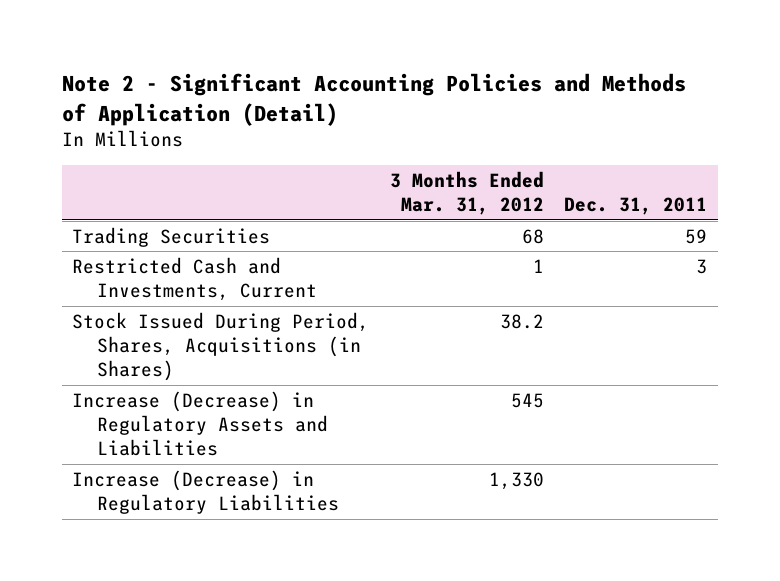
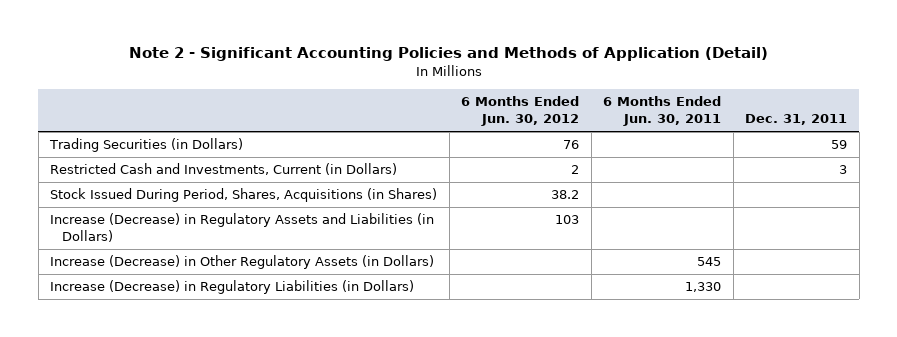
- | 3 Months Ended Mar. 31, 2012 | Dec. 31, 2011
+ | 6 Months Ended Jun. 30, 2012 | 6 Months Ended Jun. 30, 2011 | Dec. 31, 2011
- Trading Securities | 68 | 59
- Restricted Cash and Investments, Current | 1 | 3
+ Trading Securities (in Dollars) | 76 | | 59
+ Restricted Cash and Investments, Current (in Dollars) | 2 | | 3
- Increase (Decrease) in Regulatory Assets and Liabilities | 545 |
- Increase (Decrease) in Regulatory Liabilities | 1,330 |
+ Increase (Decrease) in Regulatory Assets and Liabilities (in Dollars) | 103 | |
+ Increase (Decrease) in Other Regulatory Assets (in Dollars) | | 545 |
+ Increase (Decrease) in Regulatory Liabilities (in Dollars) | | 1,330 |

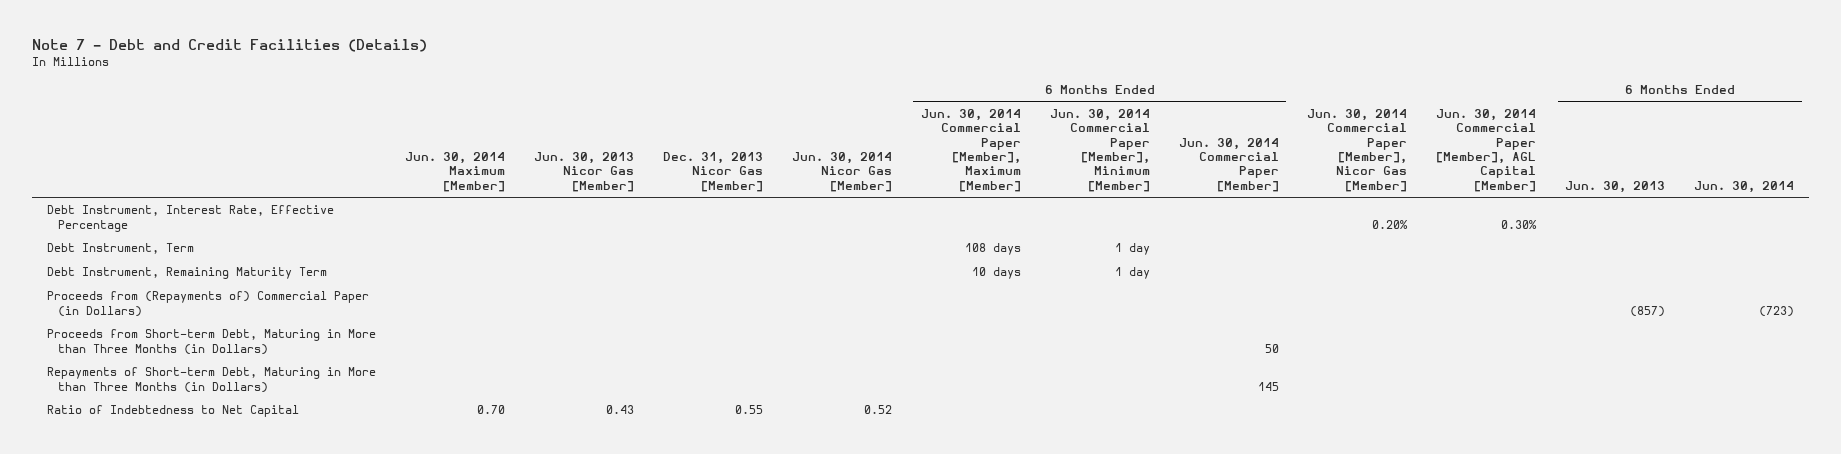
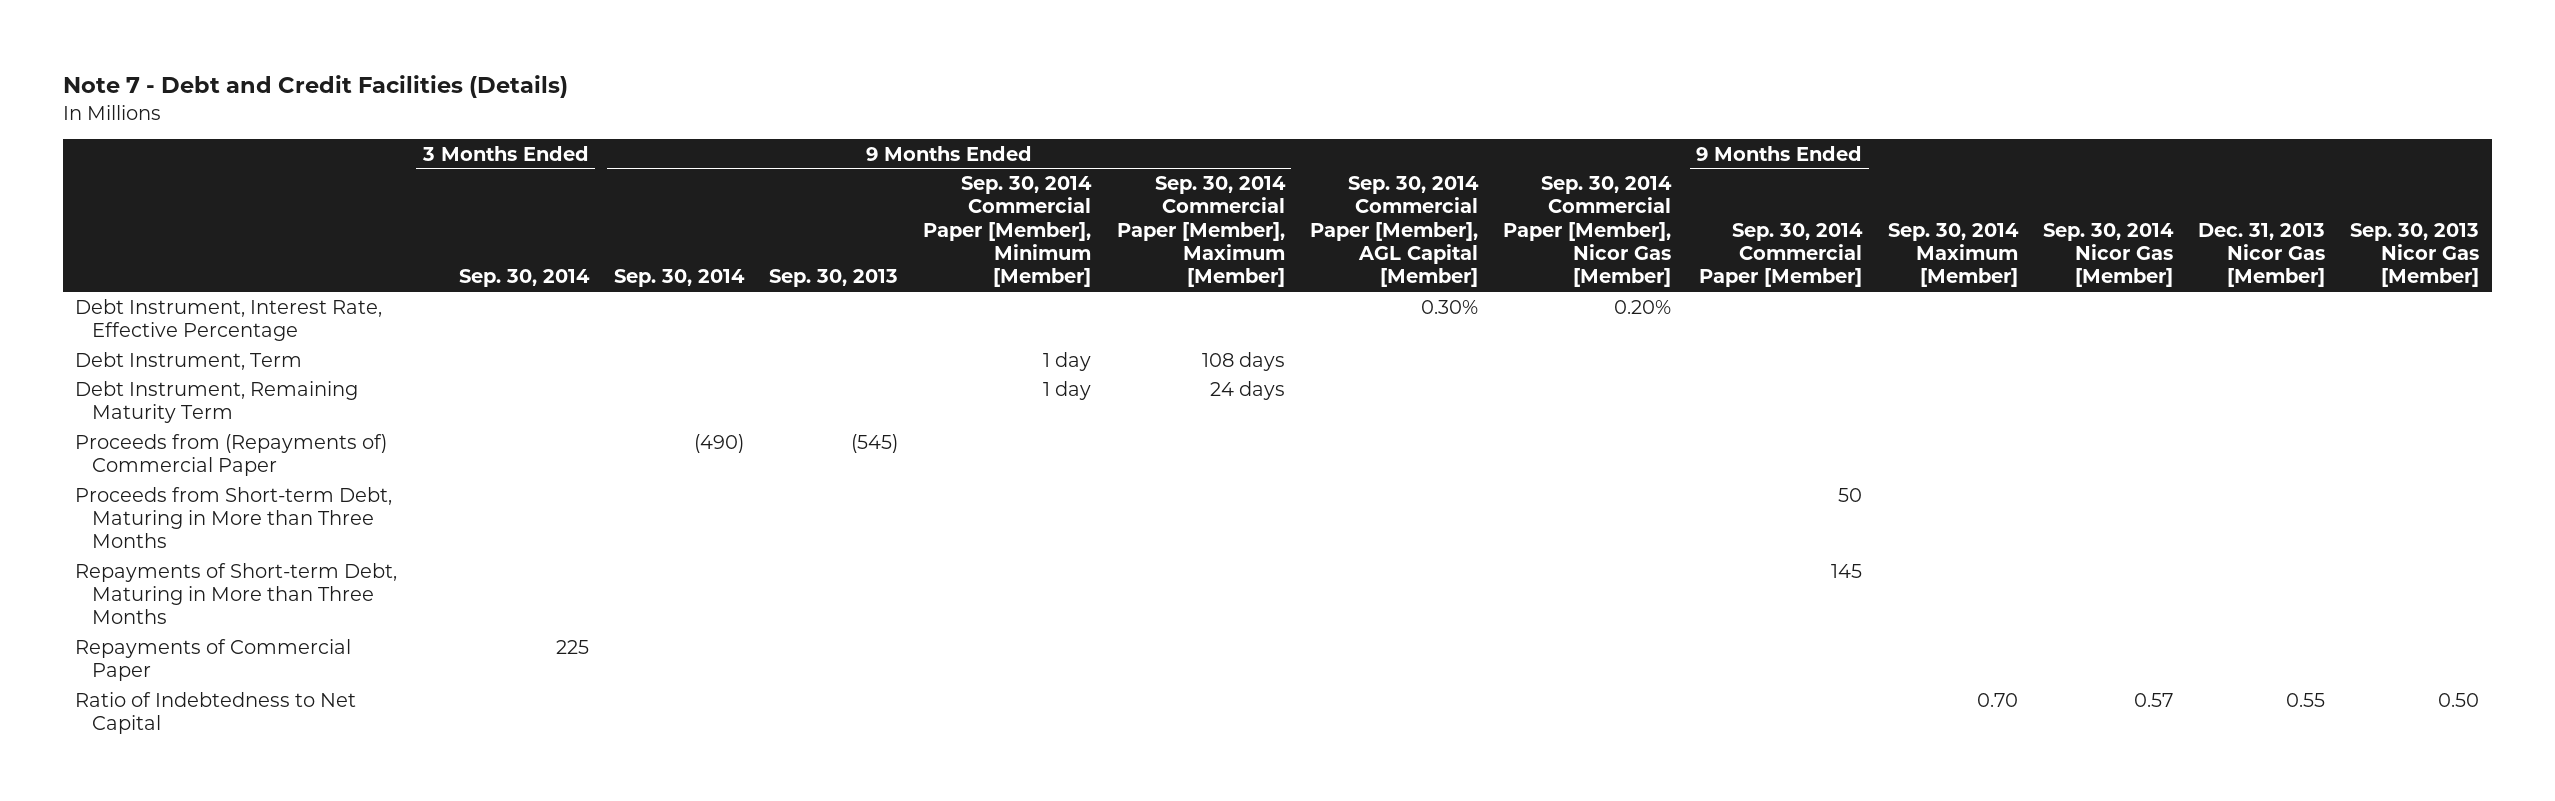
- | Jun. 30, 2014 Maximum [Member] | Jun. 30, 2013 Nicor Gas [Member] | Dec. 31, 2013 Nicor Gas [Member] | Jun. 30, 2014 Nicor Gas [Member] | 6 Months Ended Jun. 30, 2014 Commercial Paper [Member], Maximum [Member] | 6 Months Ended Jun. 30, 2014 Commercial Paper [Member], Minimum [Member] | 6 Months Ended Jun. 30, 2014 Commercial Paper [Member] | Jun. 30, 2014 Commercial Paper [Member], Nicor Gas [Member] | Jun. 30, 2014 Commercial Paper [Member], AGL Capital [Member] | 6 Months Ended Jun. 30, 2013 | 6 Months Ended Jun. 30, 2014
+ | 3 Months Ended Sep. 30, 2014 | 9 Months Ended Sep. 30, 2014 | 9 Months Ended Sep. 30, 2013 | 9 Months Ended Sep. 30, 2014 Commercial Paper [Member], Minimum [Member] | 9 Months Ended Sep. 30, 2014 Commercial Paper [Member], Maximum [Member] | Sep. 30, 2014 Commercial Paper [Member], AGL Capital [Member] | Sep. 30, 2014 Commercial Paper [Member], Nicor Gas [Member] | 9 Months Ended Sep. 30, 2014 Commercial Paper [Member] | Sep. 30, 2014 Maximum [Member] | Sep. 30, 2014 Nicor Gas [Member] | Dec. 31, 2013 Nicor Gas [Member] | Sep. 30, 2013 Nicor Gas [Member]
- Proceeds from (Repayments of) Commercial Paper (in Dollars) | | | | | | | | | | (857) | (723)
- Proceeds from Short-term Debt, Maturing in More than Three Months (in Dollars) | | | | | | | 50 | | | |
- Repayments of Short-term Debt, Maturing in More than Three Months (in Dollars) | | | | | | | 145 | | | |
+ Proceeds from (Repayments of) Commercial Paper | | (490) | (545) | | | | | | | | |
+ Proceeds from Short-term Debt, Maturing in More than Three Months | | | | | | | | 50 | | | |
+ Repayments of Short-term Debt, Maturing in More than Three Months | | | | | | | | 145 | | | |
+ Repayments of Commercial Paper | 225 | | | | | | | | | | |

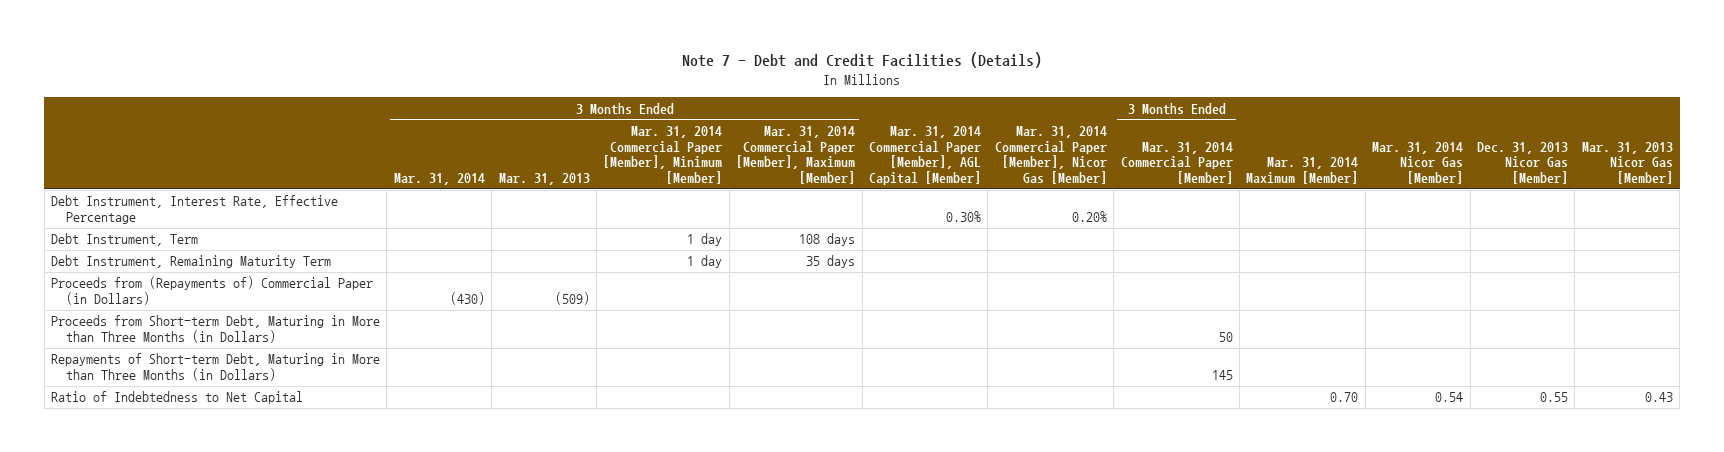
- | 3 Months Ended Sep. 30, 2014 | 9 Months Ended Sep. 30, 2014 | 9 Months Ended Sep. 30, 2013 | 9 Months Ended Sep. 30, 2014 Commercial Paper [Member], Minimum [Member] | 9 Months Ended Sep. 30, 2014 Commercial Paper [Member], Maximum [Member] | Sep. 30, 2014 Commercial Paper [Member], AGL Capital [Member] | Sep. 30, 2014 Commercial Paper [Member], Nicor Gas [Member] | 9 Months Ended Sep. 30, 2014 Commercial Paper [Member] | Sep. 30, 2014 Maximum [Member] | Sep. 30, 2014 Nicor Gas [Member] | Dec. 31, 2013 Nicor Gas [Member] | Sep. 30, 2013 Nicor Gas [Member]
+ | 3 Months Ended Mar. 31, 2014 | 3 Months Ended Mar. 31, 2013 | 3 Months Ended Mar. 31, 2014 Commercial Paper [Member], Minimum [Member] | 3 Months Ended Mar. 31, 2014 Commercial Paper [Member], Maximum [Member] | Mar. 31, 2014 Commercial Paper [Member], AGL Capital [Member] | Mar. 31, 2014 Commercial Paper [Member], Nicor Gas [Member] | 3 Months Ended Mar. 31, 2014 Commercial Paper [Member] | Mar. 31, 2014 Maximum [Member] | Mar. 31, 2014 Nicor Gas [Member] | Dec. 31, 2013 Nicor Gas [Member] | Mar. 31, 2013 Nicor Gas [Member]
- Proceeds from (Repayments of) Commercial Paper | | (490) | (545) | | | | | | | | |
- Proceeds from Short-term Debt, Maturing in More than Three Months | | | | | | | | 50 | | | |
- Repayments of Short-term Debt, Maturing in More than Three Months | | | | | | | | 145 | | | |
- Repayments of Commercial Paper | 225 | | | | | | | | | | |
+ Proceeds from (Repayments of) Commercial Paper (in Dollars) | (430) | (509) | | | | | | | | |
+ Proceeds from Short-term Debt, Maturing in More than Three Months (in Dollars) | | | | | | | 50 | | | |
+ Repayments of Short-term Debt, Maturing in More than Three Months (in Dollars) | | | | | | | 145 | | | |

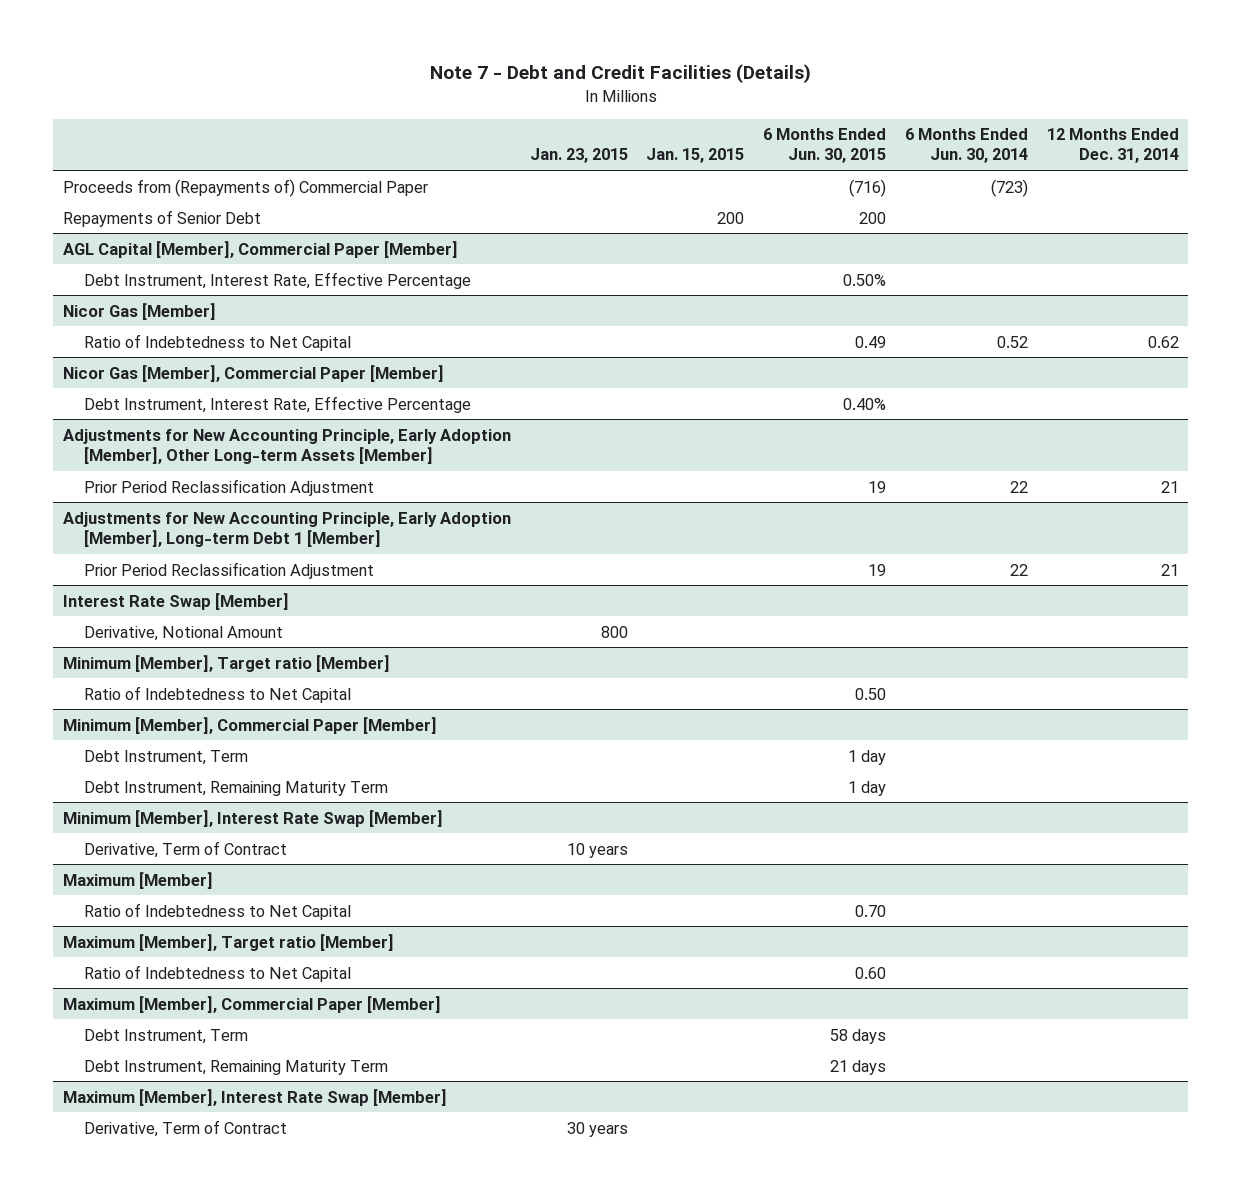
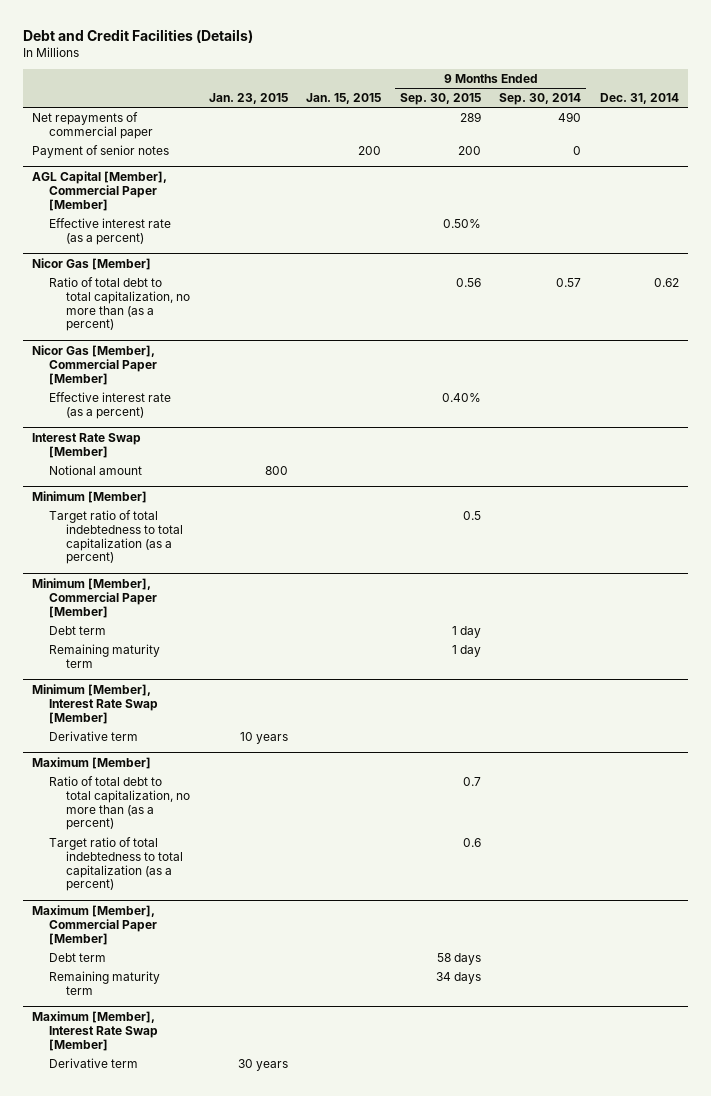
- Note 7 - Debt and Credit Facilities (Details)
+ Debt and Credit Facilities (Details)
- | Jan. 23, 2015 | Jan. 15, 2015 | 6 Months Ended Jun. 30, 2015 | 6 Months Ended Jun. 30, 2014 | 12 Months Ended Dec. 31, 2014
+ | Jan. 23, 2015 | Jan. 15, 2015 | 9 Months Ended Sep. 30, 2015 | 9 Months Ended Sep. 30, 2014 | Dec. 31, 2014
- Proceeds from (Repayments of) Commercial Paper | | | (716) | (723) |
- Repayments of Senior Debt | | 200 | 200 | |
+ Net repayments of commercial paper | | | 289 | 490 |
+ Payment of senior notes | | 200 | 200 | 0 |
@ AGL Capital [Member], Commercial Paper [Member]
- Debt Instrument, Interest Rate, Effective Percentage | | | 0.50% | |
+ Effective interest rate (as a percent) | | | 0.50% | |
@ Nicor Gas [Member]
- Ratio of Indebtedness to Net Capital | | | 0.49 | 0.52 | 0.62
+ Ratio of total debt to total capitalization, no more than (as a percent) | | | 0.56 | 0.57 | 0.62
@ Nicor Gas [Member], Commercial Paper [Member]
- Debt Instrument, Interest Rate, Effective Percentage | | | 0.40% | |
- Adjustments for New Accounting Principle, Early Adoption [Member], Other Long-term Assets [Member]
- Prior Period Reclassification Adjustment | | | 19 | 22 | 21
- Adjustments for New Accounting Principle, Early Adoption [Member], Long-term Debt 1 [Member]
- Prior Period Reclassification Adjustment | | | 19 | 22 | 21
@ Nicor Gas [Member], Commercial Paper [Member]
+ Effective interest rate (as a percent) | | | 0.40% | |
@ Interest Rate Swap [Member]
- Derivative, Notional Amount | 800 | | | |
- Minimum [Member], Target ratio [Member]
- Ratio of Indebtedness to Net Capital | | | 0.50 | |
@ Interest Rate Swap [Member]
+ Notional amount | 800 | | | |
+ Minimum [Member]
+ Target ratio of total indebtedness to total capitalization (as a percent) | | | 0.5 | |
@ Minimum [Member], Commercial Paper [Member]
- Debt Instrument, Term | | | 1 day | |
- Debt Instrument, Remaining Maturity Term | | | 1 day | |
+ Debt term | | | 1 day | |
+ Remaining maturity term | | | 1 day | |
@ Minimum [Member], Interest Rate Swap [Member]
- Derivative, Term of Contract | 10 years | | | |
+ Derivative term | 10 years | | | |
@ Maximum [Member]
- Ratio of Indebtedness to Net Capital | | | 0.70 | |
- Maximum [Member], Target ratio [Member]
- Ratio of Indebtedness to Net Capital | | | 0.60 | |
@ Maximum [Member]
+ Ratio of total debt to total capitalization, no more than (as a percent) | | | 0.7 | |
+ Target ratio of total indebtedness to total capitalization (as a percent) | | | 0.6 | |
@ Maximum [Member], Commercial Paper [Member]
- Debt Instrument, Term | | | 58 days | |
- Debt Instrument, Remaining Maturity Term | | | 21 days | |
+ Debt term | | | 58 days | |
+ Remaining maturity term | | | 34 days | |
@ Maximum [Member], Interest Rate Swap [Member]
- Derivative, Term of Contract | 30 years | | | |
+ Derivative term | 30 years | | | |

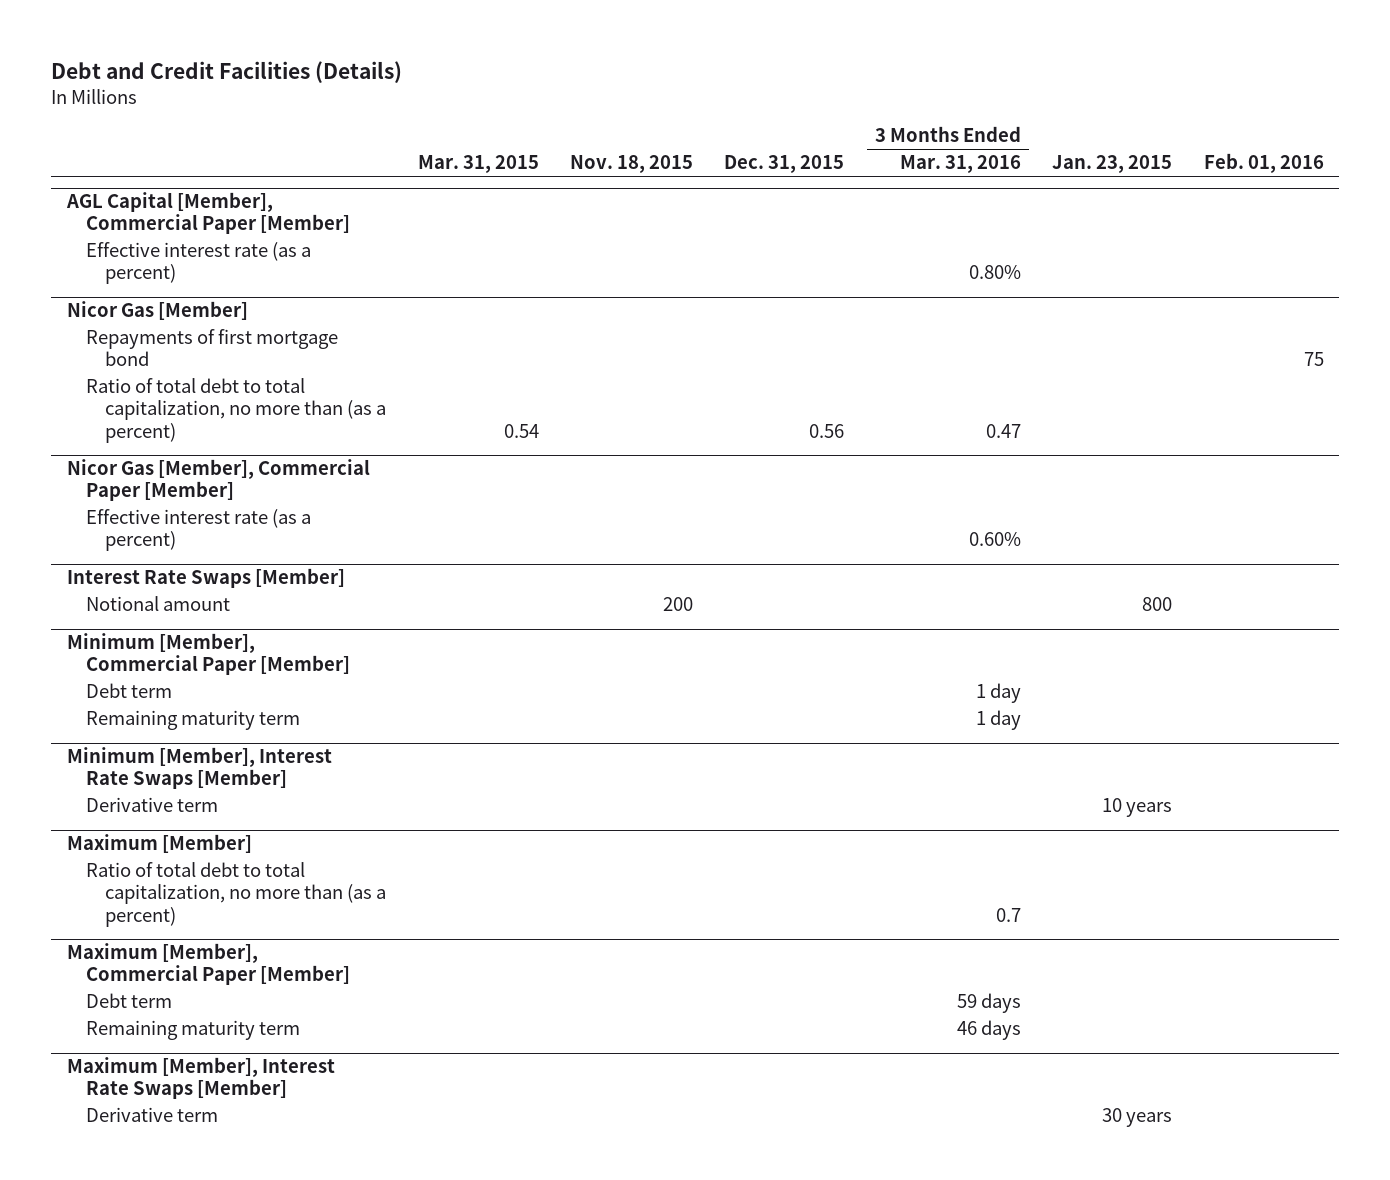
- | Jan. 23, 2015 | Jan. 15, 2015 | 9 Months Ended Sep. 30, 2015 | 9 Months Ended Sep. 30, 2014 | Dec. 31, 2014
+ | Mar. 31, 2015 | Nov. 18, 2015 | Dec. 31, 2015 | 3 Months Ended Mar. 31, 2016 | Jan. 23, 2015 | Feb. 01, 2016
- Net repayments of commercial paper | | | 289 | 490 |
- Payment of senior notes | | 200 | 200 | 0 |
@ Nicor Gas [Member]
+ Repayments of first mortgage bond | | | | | | 75
- Interest Rate Swap [Member]
+ Interest Rate Swaps [Member]
- Minimum [Member]
- Target ratio of total indebtedness to total capitalization (as a percent) | | | 0.5 | |
- Minimum [Member], Interest Rate Swap [Member]
+ Minimum [Member], Interest Rate Swaps [Member]
@ Maximum [Member]
- Target ratio of total indebtedness to total capitalization (as a percent) | | | 0.6 | |
- Maximum [Member], Interest Rate Swap [Member]
+ Maximum [Member], Interest Rate Swaps [Member]

